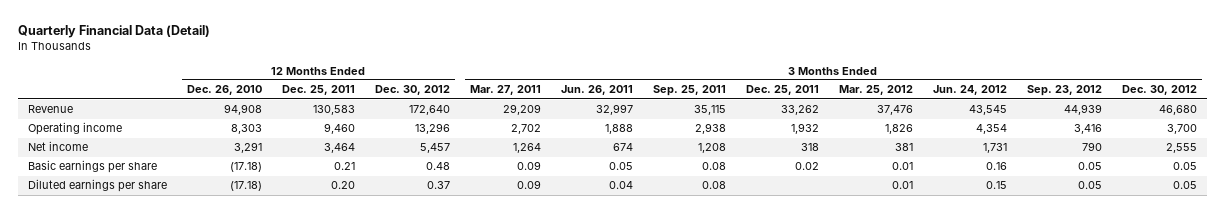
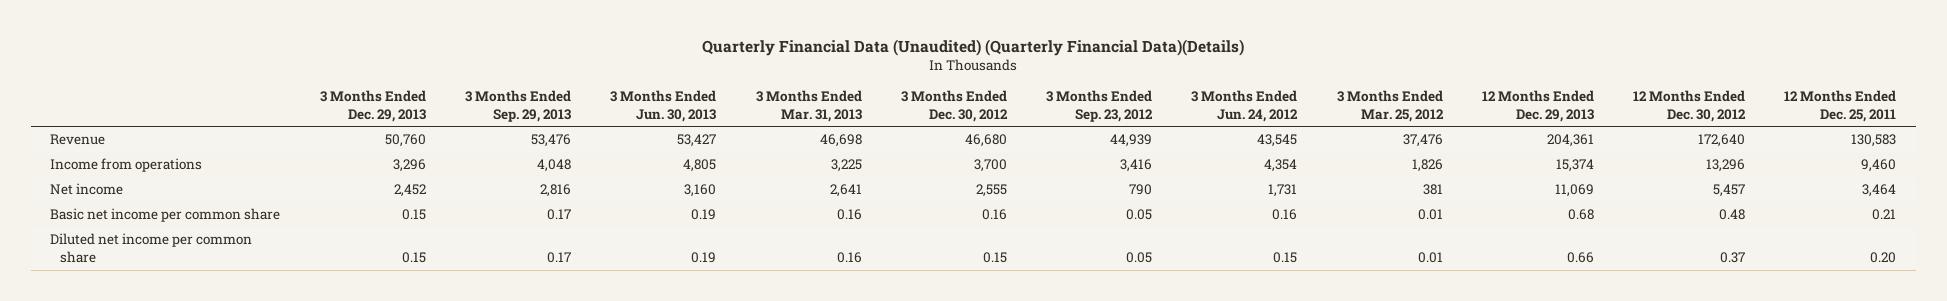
- Quarterly Financial Data (Detail)
+ Quarterly Financial Data (Unaudited) (Quarterly Financial Data)(Details)
- | 12 Months Ended Dec. 26, 2010 | 12 Months Ended Dec. 25, 2011 | 12 Months Ended Dec. 30, 2012 | 3 Months Ended Mar. 27, 2011 | 3 Months Ended Jun. 26, 2011 | 3 Months Ended Sep. 25, 2011 | 3 Months Ended Dec. 25, 2011 | 3 Months Ended Mar. 25, 2012 | 3 Months Ended Jun. 24, 2012 | 3 Months Ended Sep. 23, 2012 | 3 Months Ended Dec. 30, 2012
+ | 3 Months Ended Dec. 29, 2013 | 3 Months Ended Sep. 29, 2013 | 3 Months Ended Jun. 30, 2013 | 3 Months Ended Mar. 31, 2013 | 3 Months Ended Dec. 30, 2012 | 3 Months Ended Sep. 23, 2012 | 3 Months Ended Jun. 24, 2012 | 3 Months Ended Mar. 25, 2012 | 12 Months Ended Dec. 29, 2013 | 12 Months Ended Dec. 30, 2012 | 12 Months Ended Dec. 25, 2011
- Operating income | 8,303 | 9,460 | 13,296 | 2,702 | 1,888 | 2,938 | 1,932 | 1,826 | 4,354 | 3,416 | 3,700
+ Income from operations | 3,296 | 4,048 | 4,805 | 3,225 | 3,700 | 3,416 | 4,354 | 1,826 | 15,374 | 13,296 | 9,460
- Basic earnings per share | (17.18) | 0.21 | 0.48 | 0.09 | 0.05 | 0.08 | 0.02 | 0.01 | 0.16 | 0.05 | 0.05
- Diluted earnings per share | (17.18) | 0.20 | 0.37 | 0.09 | 0.04 | 0.08 | | 0.01 | 0.15 | 0.05 | 0.05
+ Basic net income per common share | 0.15 | 0.17 | 0.19 | 0.16 | 0.16 | 0.05 | 0.16 | 0.01 | 0.68 | 0.48 | 0.21
+ Diluted net income per common share | 0.15 | 0.17 | 0.19 | 0.16 | 0.15 | 0.05 | 0.15 | 0.01 | 0.66 | 0.37 | 0.20

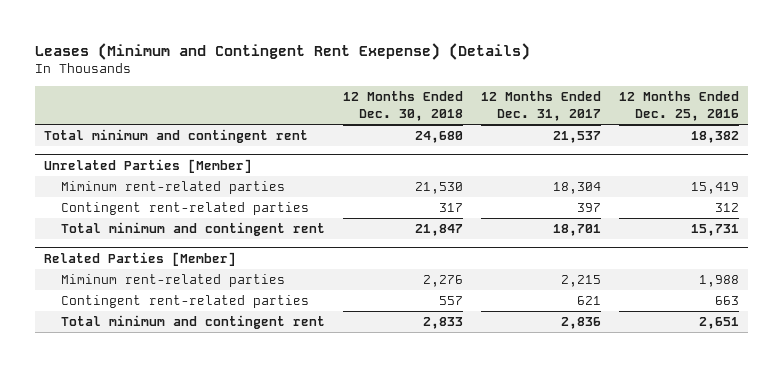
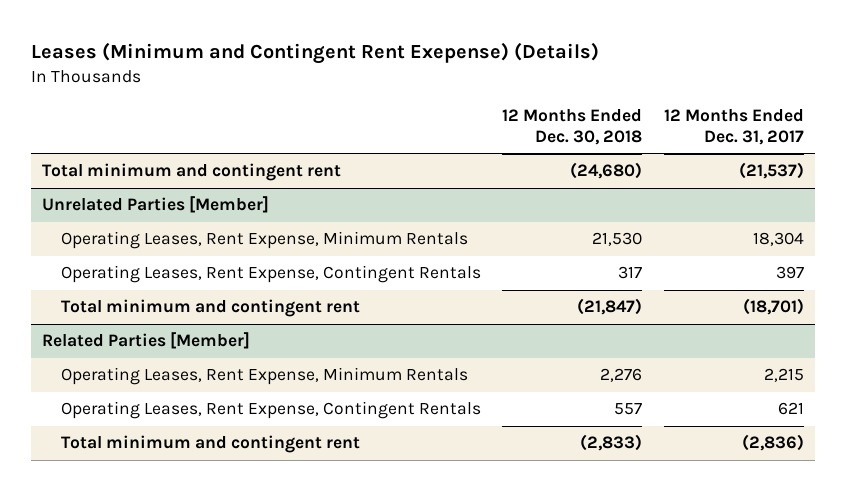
- | 12 Months Ended Dec. 30, 2018 | 12 Months Ended Dec. 31, 2017 | 12 Months Ended Dec. 25, 2016
+ | 12 Months Ended Dec. 30, 2018 | 12 Months Ended Dec. 31, 2017
- Total minimum and contingent rent | 24,680 | 21,537 | 18,382
+ Total minimum and contingent rent | (24,680) | (21,537)
@ Unrelated Parties [Member]
- Miminum rent-related parties | 21,530 | 18,304 | 15,419
- Contingent rent-related parties | 317 | 397 | 312
- Total minimum and contingent rent | 21,847 | 18,701 | 15,731
+ Operating Leases, Rent Expense, Minimum Rentals | 21,530 | 18,304
+ Operating Leases, Rent Expense, Contingent Rentals | 317 | 397
+ Total minimum and contingent rent | (21,847) | (18,701)
@ Related Parties [Member]
- Miminum rent-related parties | 2,276 | 2,215 | 1,988
- Contingent rent-related parties | 557 | 621 | 663
- Total minimum and contingent rent | 2,833 | 2,836 | 2,651
+ Operating Leases, Rent Expense, Minimum Rentals | 2,276 | 2,215
+ Operating Leases, Rent Expense, Contingent Rentals | 557 | 621
+ Total minimum and contingent rent | (2,833) | (2,836)

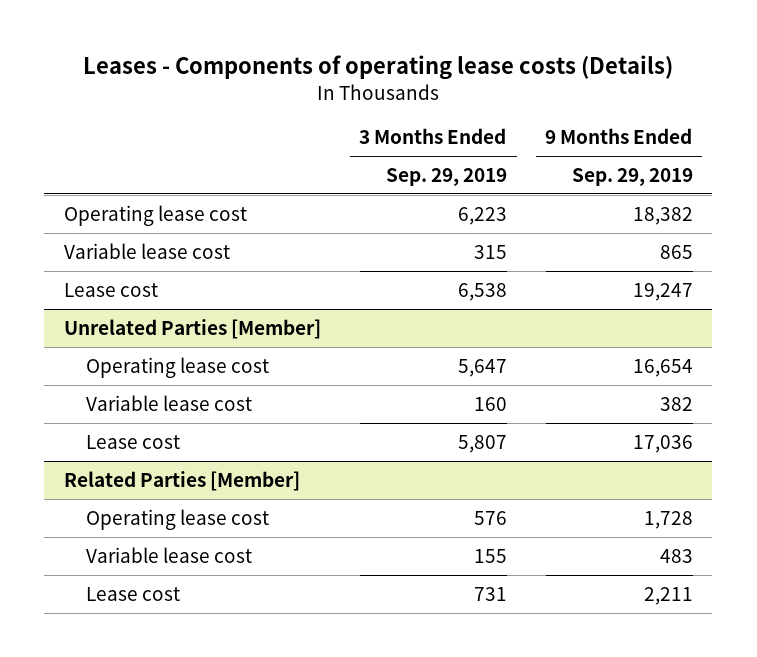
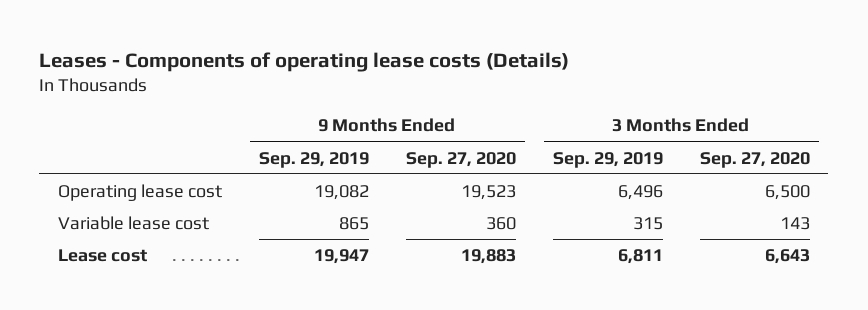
- | 3 Months Ended Sep. 29, 2019 | 9 Months Ended Sep. 29, 2019
+ | 9 Months Ended Sep. 29, 2019 | 9 Months Ended Sep. 27, 2020 | 3 Months Ended Sep. 29, 2019 | 3 Months Ended Sep. 27, 2020
- Operating lease cost | 6,223 | 18,382
+ Operating lease cost | 19,082 | 19,523 | 6,496 | 6,500
- Lease cost | 6,538 | 19,247
- Unrelated Parties [Member]
- Operating lease cost | 5,647 | 16,654
- Variable lease cost | 160 | 382
- Lease cost | 5,807 | 17,036
- Related Parties [Member]
- Operating lease cost | 576 | 1,728
- Variable lease cost | 155 | 483
- Lease cost | 731 | 2,211
+ Lease cost | 19,947 | 19,883 | 6,811 | 6,643

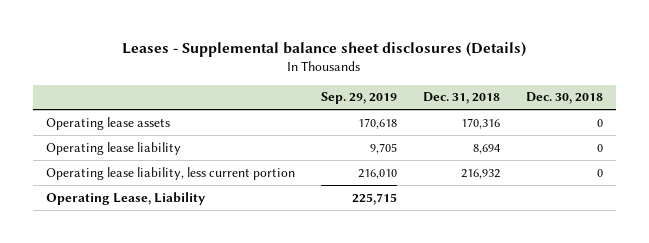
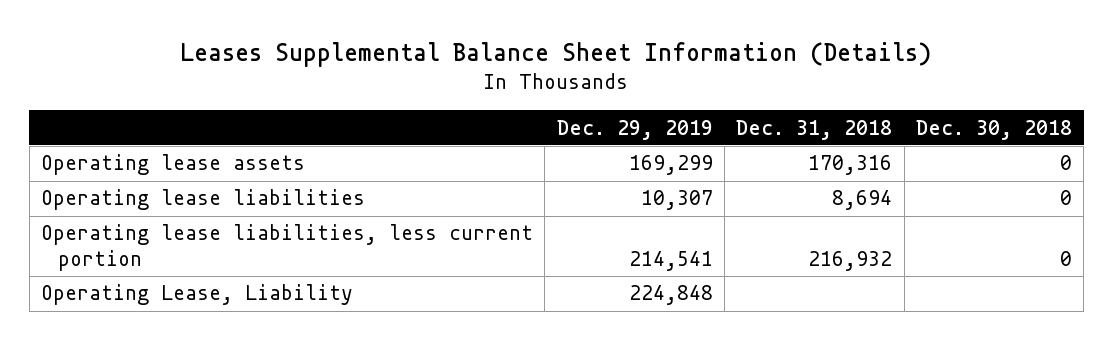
- Leases - Supplemental balance sheet disclosures (Details)
+ Leases Supplemental Balance Sheet Information (Details)
- | Sep. 29, 2019 | Dec. 31, 2018 | Dec. 30, 2018
+ | Dec. 29, 2019 | Dec. 31, 2018 | Dec. 30, 2018
- Operating lease liability | 9,705 | 8,694 | 0
- Operating lease liability, less current portion | 216,010 | 216,932 | 0
+ Operating lease liabilities | 10,307 | 8,694 | 0
+ Operating lease liabilities, less current portion | 214,541 | 216,932 | 0

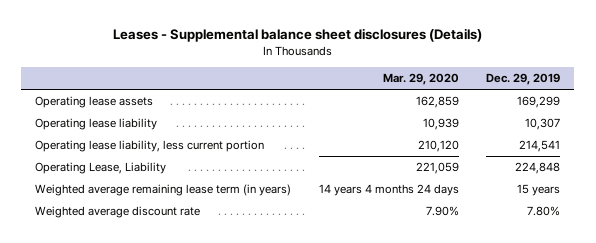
- Leases Supplemental Balance Sheet Information (Details)
+ Leases - Supplemental balance sheet disclosures (Details)
- | Dec. 29, 2019 | Dec. 31, 2018 | Dec. 30, 2018
+ | Mar. 29, 2020 | Dec. 29, 2019
- Operating lease liabilities | 10,307 | 8,694 | 0
- Operating lease liabilities, less current portion | 214,541 | 216,932 | 0
+ Operating lease liability | 10,939 | 10,307
+ Operating lease liability, less current portion | 210,120 | 214,541
+ Weighted average remaining lease term (in years) | 14 years 4 months 24 days | 15 years
+ Weighted average discount rate | 7.90% | 7.80%

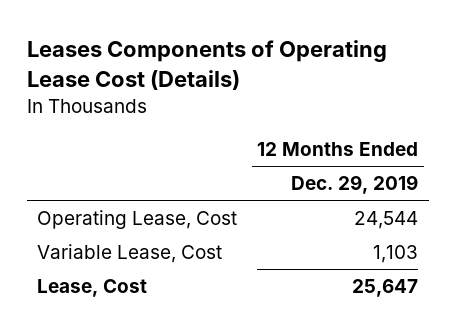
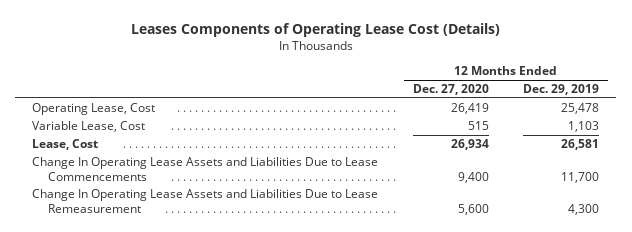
- | 12 Months Ended Dec. 29, 2019
+ | 12 Months Ended Dec. 27, 2020 | 12 Months Ended Dec. 29, 2019
- Operating Lease, Cost | 24,544
+ Operating Lease, Cost | 26,419 | 25,478
- Lease, Cost | 25,647
+ Lease, Cost | 26,934 | 26,581
+ Change In Operating Lease Assets and Liabilities Due to Lease Commencements | 9,400 | 11,700
+ Change In Operating Lease Assets and Liabilities Due to Lease Remeasurement | 5,600 | 4,300

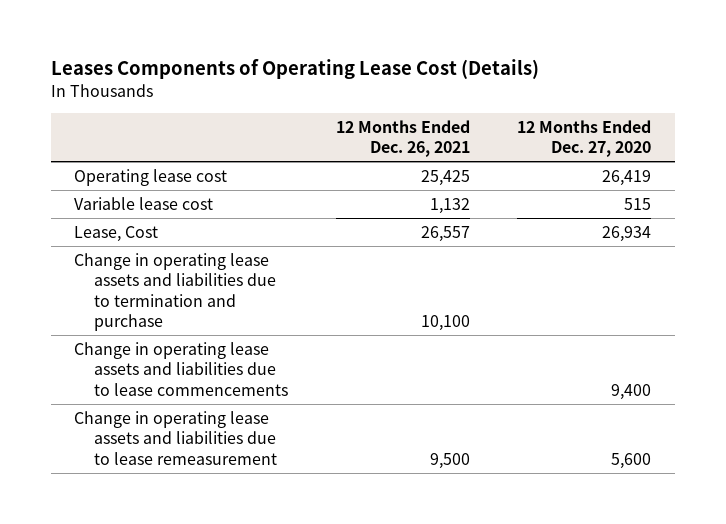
- | 12 Months Ended Dec. 27, 2020 | 12 Months Ended Dec. 29, 2019
+ | 12 Months Ended Dec. 26, 2021 | 12 Months Ended Dec. 27, 2020
- Operating Lease, Cost | 26,419 | 25,478
- Variable Lease, Cost | 515 | 1,103
+ Operating lease cost | 25,425 | 26,419
+ Variable lease cost | 1,132 | 515
- Change In Operating Lease Assets and Liabilities Due to Lease Commencements | 9,400 | 11,700
- Change In Operating Lease Assets and Liabilities Due to Lease Remeasurement | 5,600 | 4,300
+ Change in operating lease assets and liabilities due to termination and purchase | 10,100 |
+ Change in operating lease assets and liabilities due to lease commencements | | 9,400
+ Change in operating lease assets and liabilities due to lease remeasurement | 9,500 | 5,600

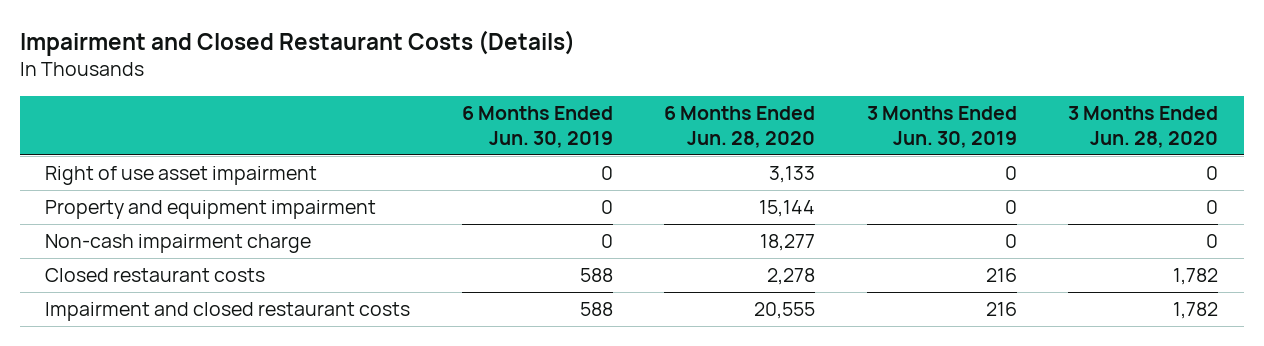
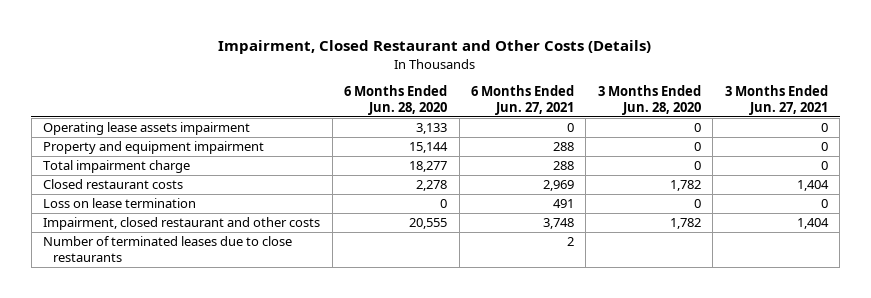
- Impairment and Closed Restaurant Costs (Details)
+ Impairment, Closed Restaurant and Other Costs (Details)
- | 6 Months Ended Jun. 30, 2019 | 6 Months Ended Jun. 28, 2020 | 3 Months Ended Jun. 30, 2019 | 3 Months Ended Jun. 28, 2020
+ | 6 Months Ended Jun. 28, 2020 | 6 Months Ended Jun. 27, 2021 | 3 Months Ended Jun. 28, 2020 | 3 Months Ended Jun. 27, 2021
- Right of use asset impairment | 0 | 3,133 | 0 | 0
+ Operating lease assets impairment | 3,133 | 0 | 0 | 0
- Non-cash impairment charge | 0 | 18,277 | 0 | 0
+ Total impairment charge | 18,277 | 288 | 0 | 0
- Impairment and closed restaurant costs | 588 | 20,555 | 216 | 1,782
+ Loss on lease termination | 0 | 491 | 0 | 0
+ Impairment, closed restaurant and other costs | 20,555 | 3,748 | 1,782 | 1,404
+ Number of terminated leases due to close restaurants | | 2 | |

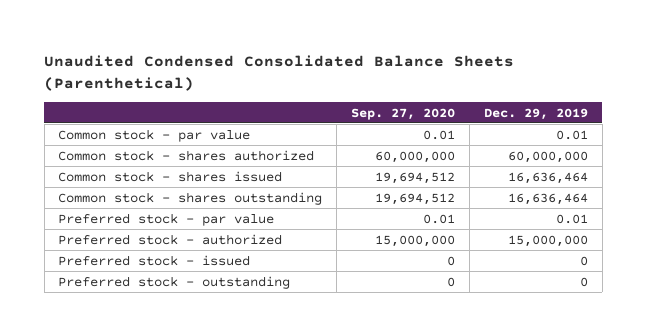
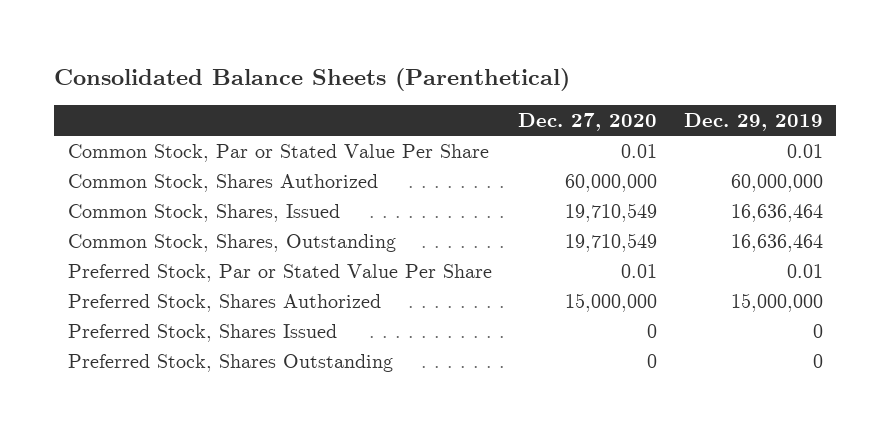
- Unaudited Condensed Consolidated Balance Sheets (Parenthetical)
+ Consolidated Balance Sheets (Parenthetical)
- | Sep. 27, 2020 | Dec. 29, 2019
+ | Dec. 27, 2020 | Dec. 29, 2019
- Common stock - par value | 0.01 | 0.01
- Common stock - shares authorized | 60,000,000 | 60,000,000
- Common stock - shares issued | 19,694,512 | 16,636,464
- Common stock - shares outstanding | 19,694,512 | 16,636,464
- Preferred stock - par value | 0.01 | 0.01
- Preferred stock - authorized | 15,000,000 | 15,000,000
- Preferred stock - issued | 0 | 0
- Preferred stock - outstanding | 0 | 0
+ Common Stock, Par or Stated Value Per Share | 0.01 | 0.01
+ Common Stock, Shares Authorized | 60,000,000 | 60,000,000
+ Common Stock, Shares, Issued | 19,710,549 | 16,636,464
+ Common Stock, Shares, Outstanding | 19,710,549 | 16,636,464
+ Preferred Stock, Par or Stated Value Per Share | 0.01 | 0.01
+ Preferred Stock, Shares Authorized | 15,000,000 | 15,000,000
+ Preferred Stock, Shares Issued | 0 | 0
+ Preferred Stock, Shares Outstanding | 0 | 0

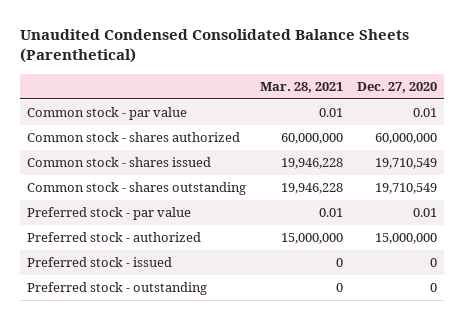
- Consolidated Balance Sheets (Parenthetical)
+ Unaudited Condensed Consolidated Balance Sheets (Parenthetical)
- | Dec. 27, 2020 | Dec. 29, 2019
+ | Mar. 28, 2021 | Dec. 27, 2020
- Common Stock, Par or Stated Value Per Share | 0.01 | 0.01
- Common Stock, Shares Authorized | 60,000,000 | 60,000,000
- Common Stock, Shares, Issued | 19,710,549 | 16,636,464
- Common Stock, Shares, Outstanding | 19,710,549 | 16,636,464
- Preferred Stock, Par or Stated Value Per Share | 0.01 | 0.01
- Preferred Stock, Shares Authorized | 15,000,000 | 15,000,000
- Preferred Stock, Shares Issued | 0 | 0
- Preferred Stock, Shares Outstanding | 0 | 0
+ Common stock - par value | 0.01 | 0.01
+ Common stock - shares authorized | 60,000,000 | 60,000,000
+ Common stock - shares issued | 19,946,228 | 19,710,549
+ Common stock - shares outstanding | 19,946,228 | 19,710,549
+ Preferred stock - par value | 0.01 | 0.01
+ Preferred stock - authorized | 15,000,000 | 15,000,000
+ Preferred stock - issued | 0 | 0
+ Preferred stock - outstanding | 0 | 0

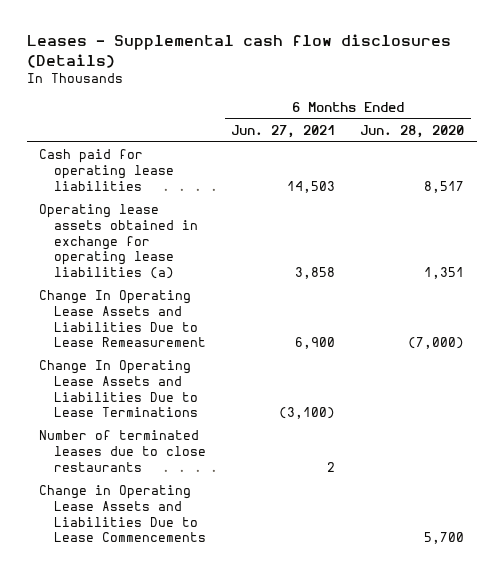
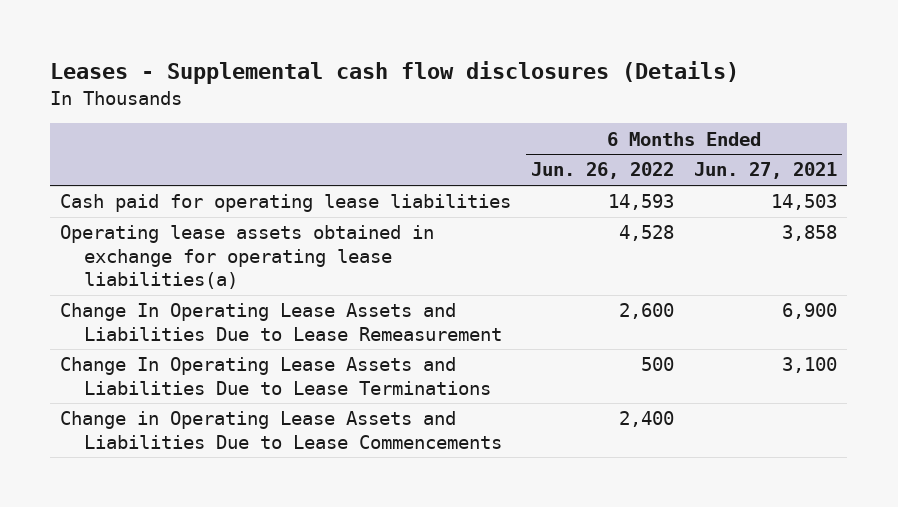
- | 6 Months Ended Jun. 27, 2021 | 6 Months Ended Jun. 28, 2020
+ | 6 Months Ended Jun. 26, 2022 | 6 Months Ended Jun. 27, 2021
- Operating lease assets obtained in exchange for operating lease liabilities (a) | 3,858 | 1,351
+ Operating lease assets obtained in exchange for operating lease liabilities(a) | 4,528 | 3,858
- Change In Operating Lease Assets and Liabilities Due to Lease Terminations | (3,100) |
- Number of terminated leases due to close restaurants | 2 |
+ Change In Operating Lease Assets and Liabilities Due to Lease Terminations | 500 | 3,100

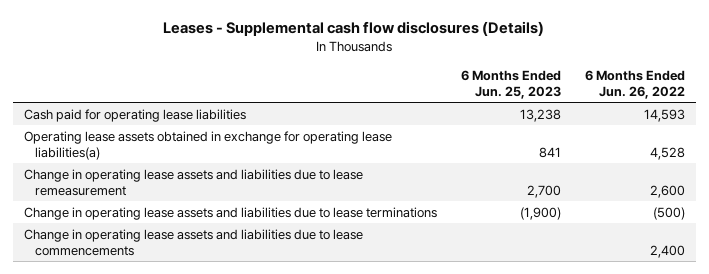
- | 6 Months Ended Jun. 26, 2022 | 6 Months Ended Jun. 27, 2021
+ | 6 Months Ended Jun. 25, 2023 | 6 Months Ended Jun. 26, 2022
- Change In Operating Lease Assets and Liabilities Due to Lease Remeasurement | 2,600 | 6,900
- Change In Operating Lease Assets and Liabilities Due to Lease Terminations | 500 | 3,100
- Change in Operating Lease Assets and Liabilities Due to Lease Commencements | 2,400 |
+ Change in operating lease assets and liabilities due to lease remeasurement | 2,700 | 2,600
+ Change in operating lease assets and liabilities due to lease terminations | (1,900) | (500)
+ Change in operating lease assets and liabilities due to lease commencements | | 2,400

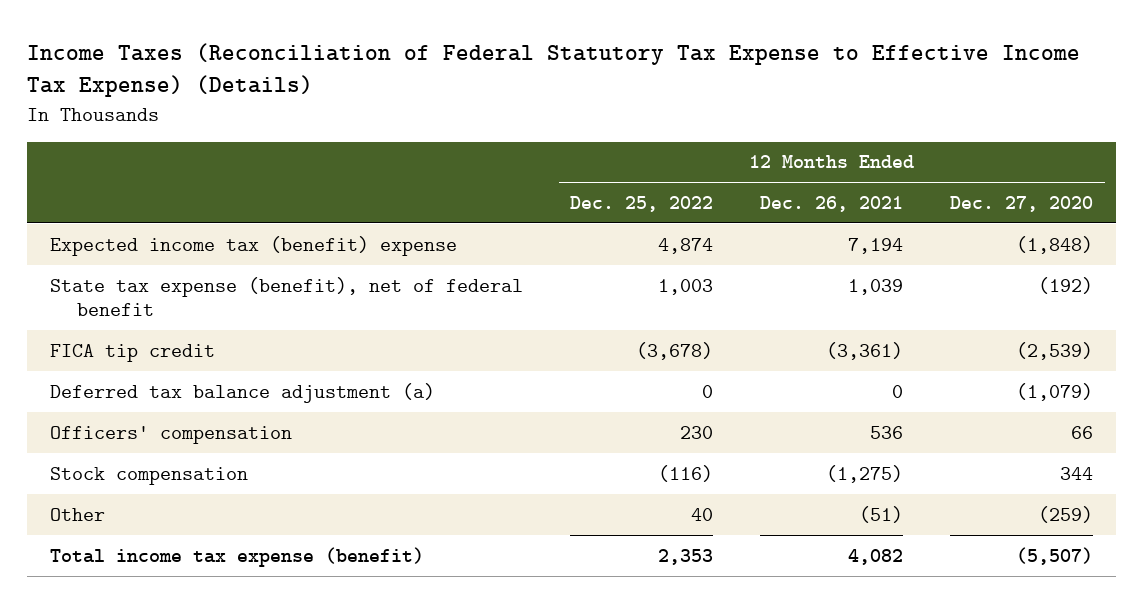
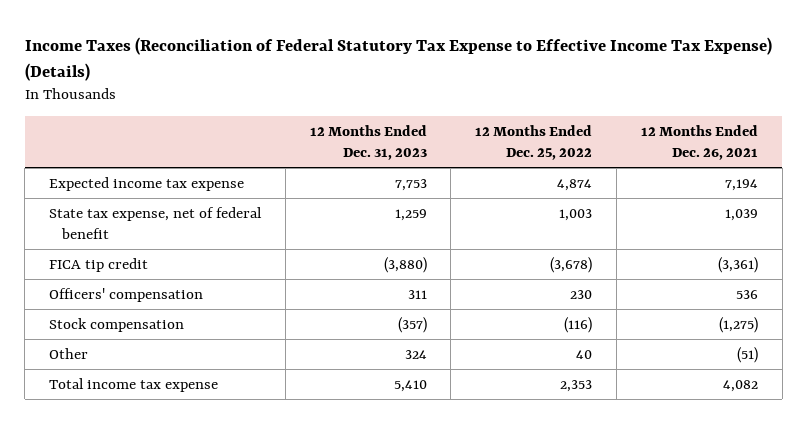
- | 12 Months Ended Dec. 25, 2022 | 12 Months Ended Dec. 26, 2021 | 12 Months Ended Dec. 27, 2020
+ | 12 Months Ended Dec. 31, 2023 | 12 Months Ended Dec. 25, 2022 | 12 Months Ended Dec. 26, 2021
- Expected income tax (benefit) expense | 4,874 | 7,194 | (1,848)
- State tax expense (benefit), net of federal benefit | 1,003 | 1,039 | (192)
+ Expected income tax expense | 7,753 | 4,874 | 7,194
+ State tax expense, net of federal benefit | 1,259 | 1,003 | 1,039
- Deferred tax balance adjustment (a) | 0 | 0 | (1,079)
- Total income tax expense (benefit) | 2,353 | 4,082 | (5,507)
+ Total income tax expense | 5,410 | 2,353 | 4,082

